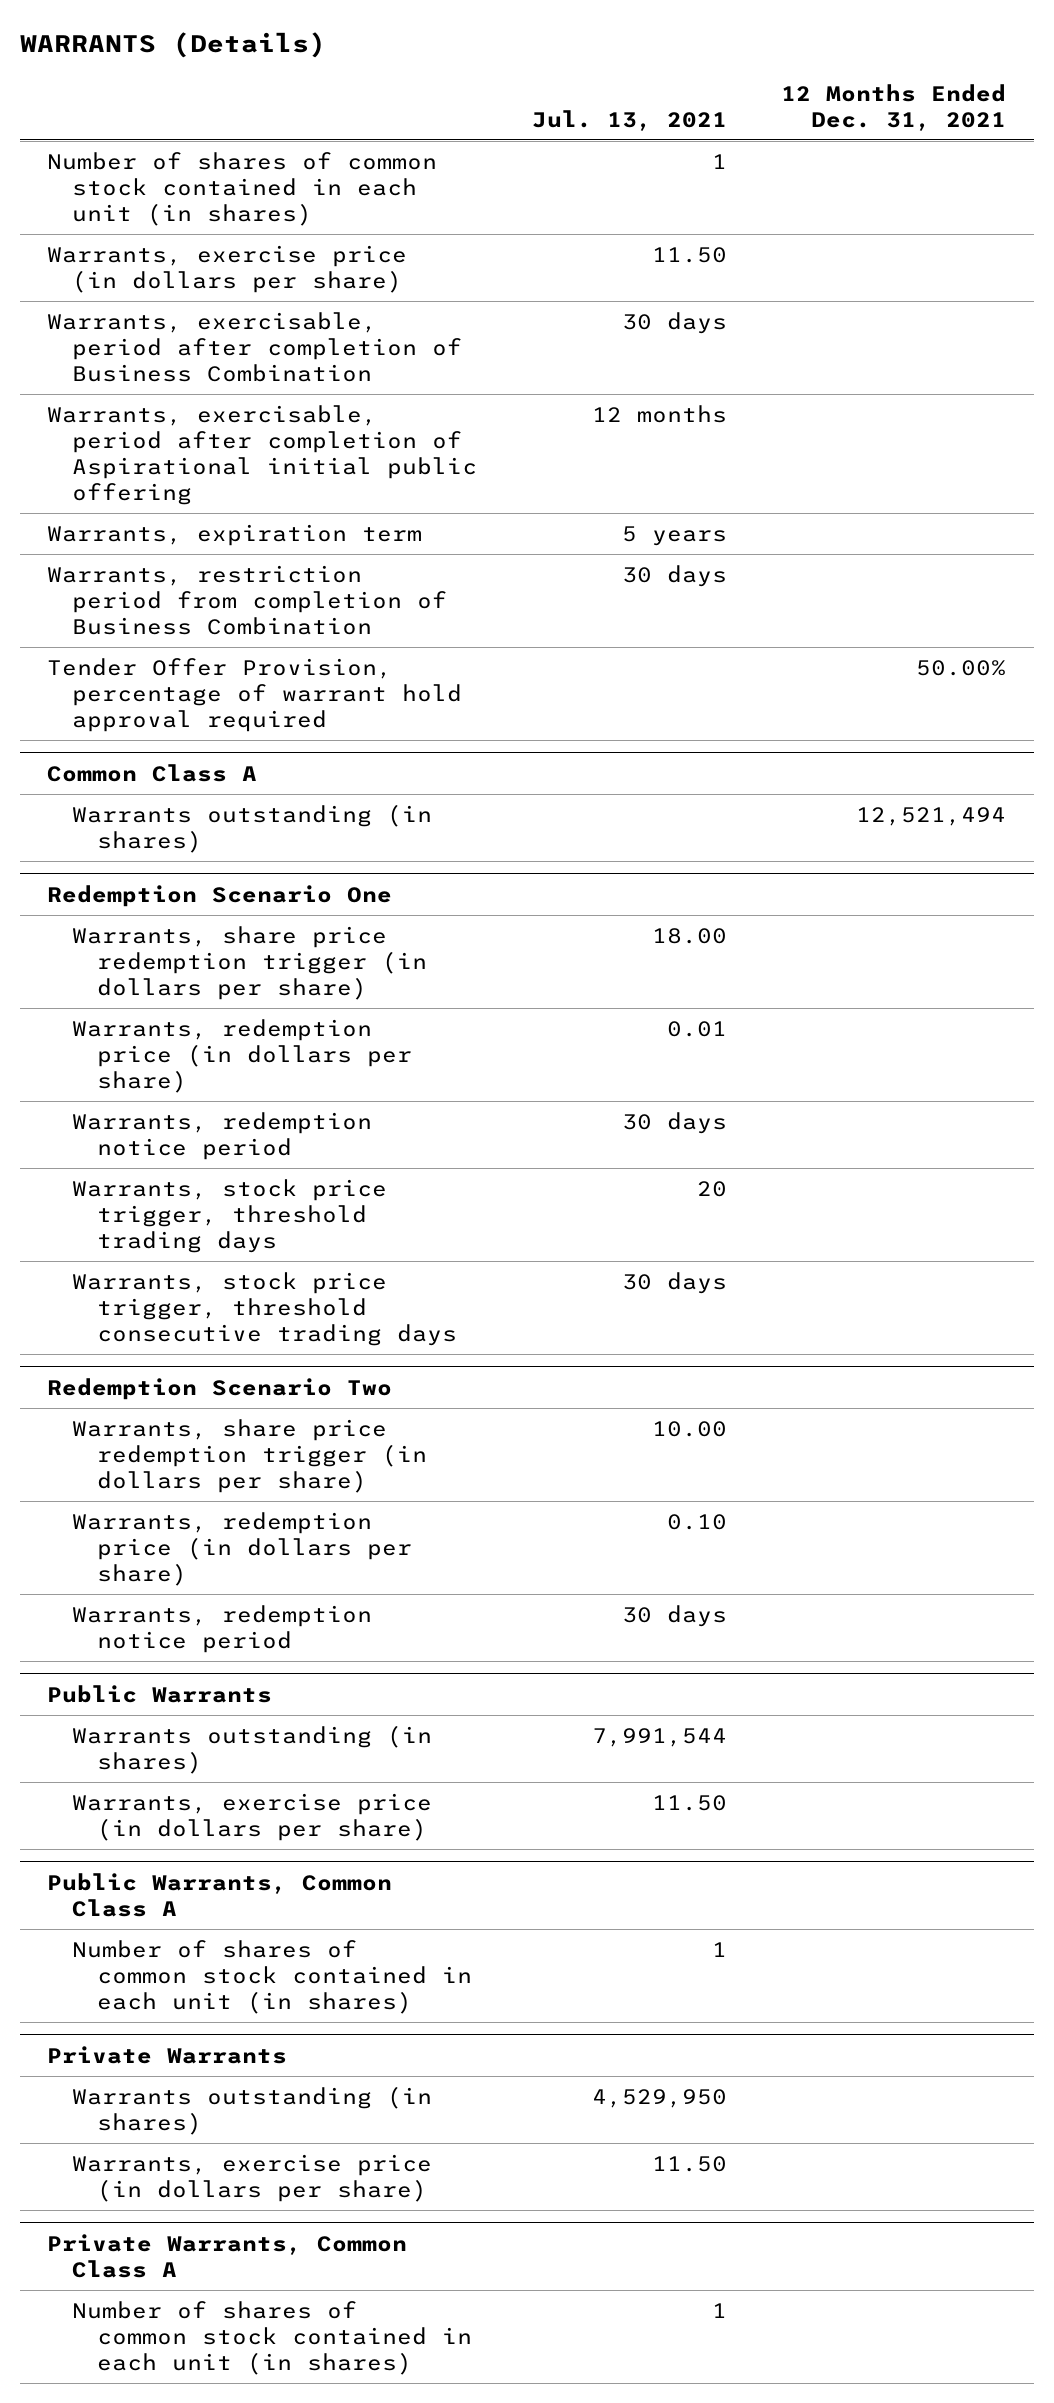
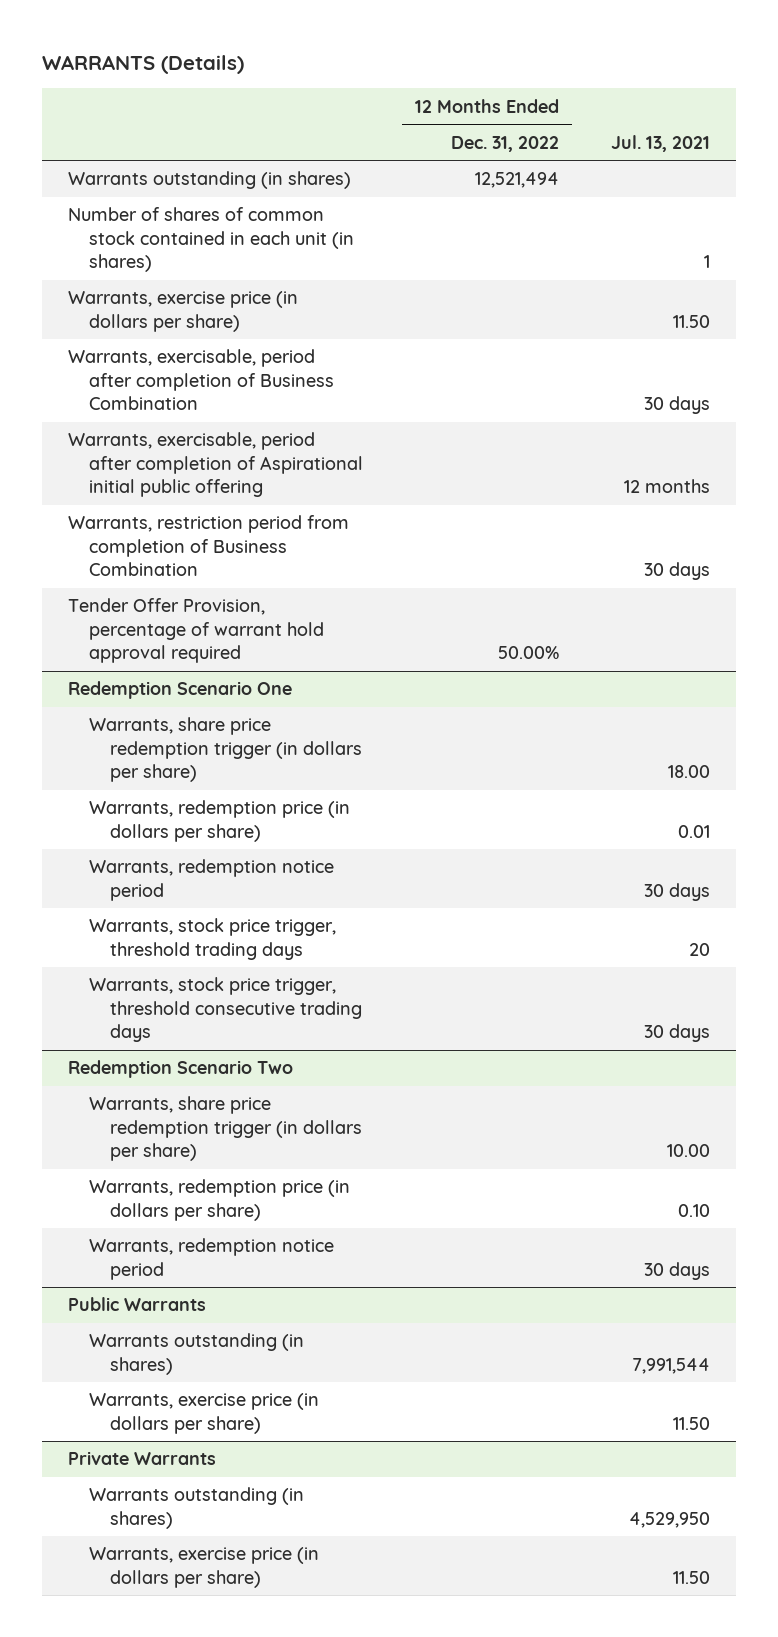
- | Jul. 13, 2021 | 12 Months Ended Dec. 31, 2021
+ | 12 Months Ended Dec. 31, 2022 | Jul. 13, 2021
+ Warrants outstanding (in shares) | 12,521,494 |
- Warrants, expiration term | 5 years |
- Common Class A
- Warrants outstanding (in shares) | | 12,521,494
- Public Warrants, Common Class A
- Number of shares of common stock contained in each unit (in shares) | 1 |
- Private Warrants, Common Class A
- Number of shares of common stock contained in each unit (in shares) | 1 |

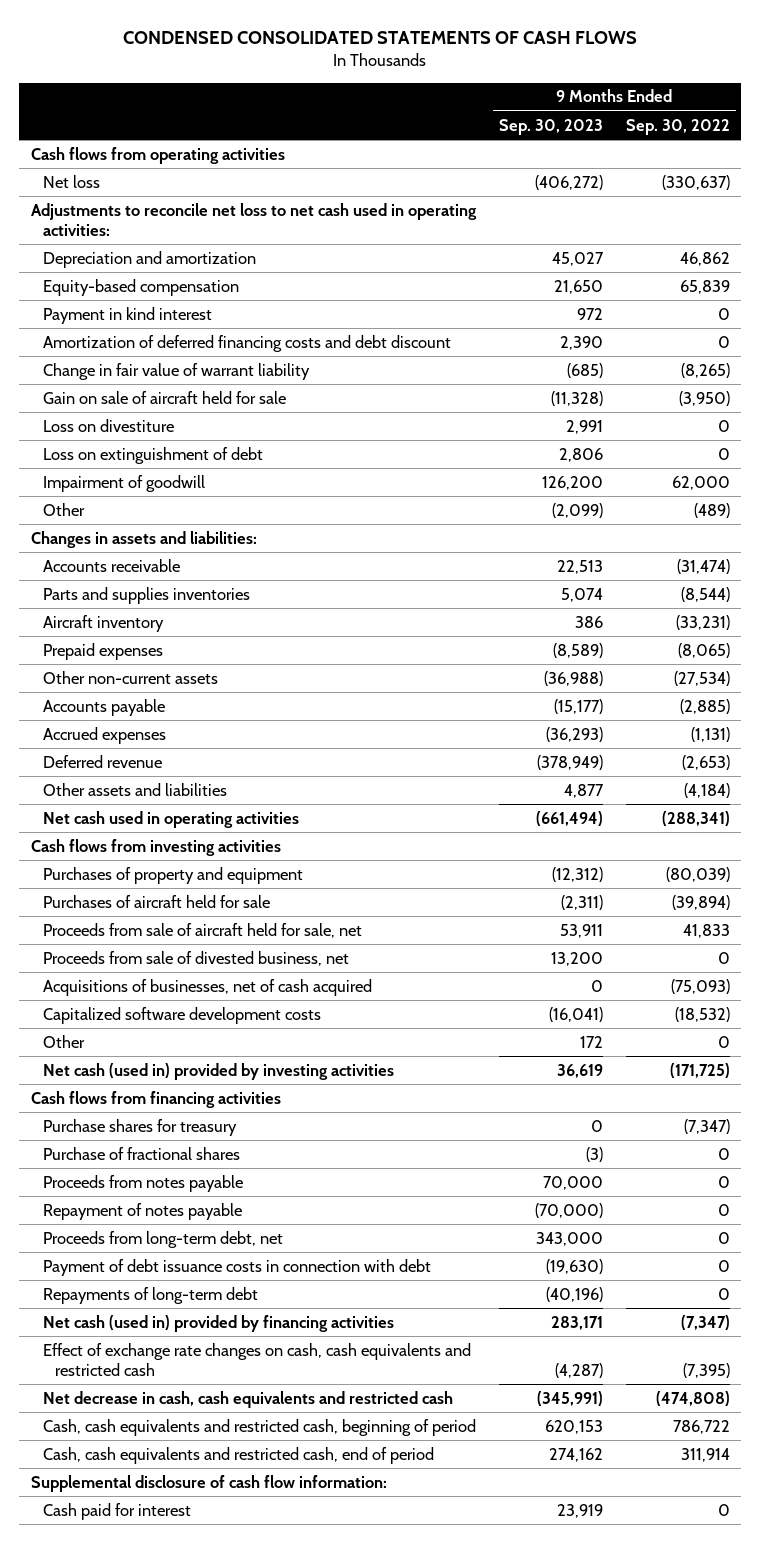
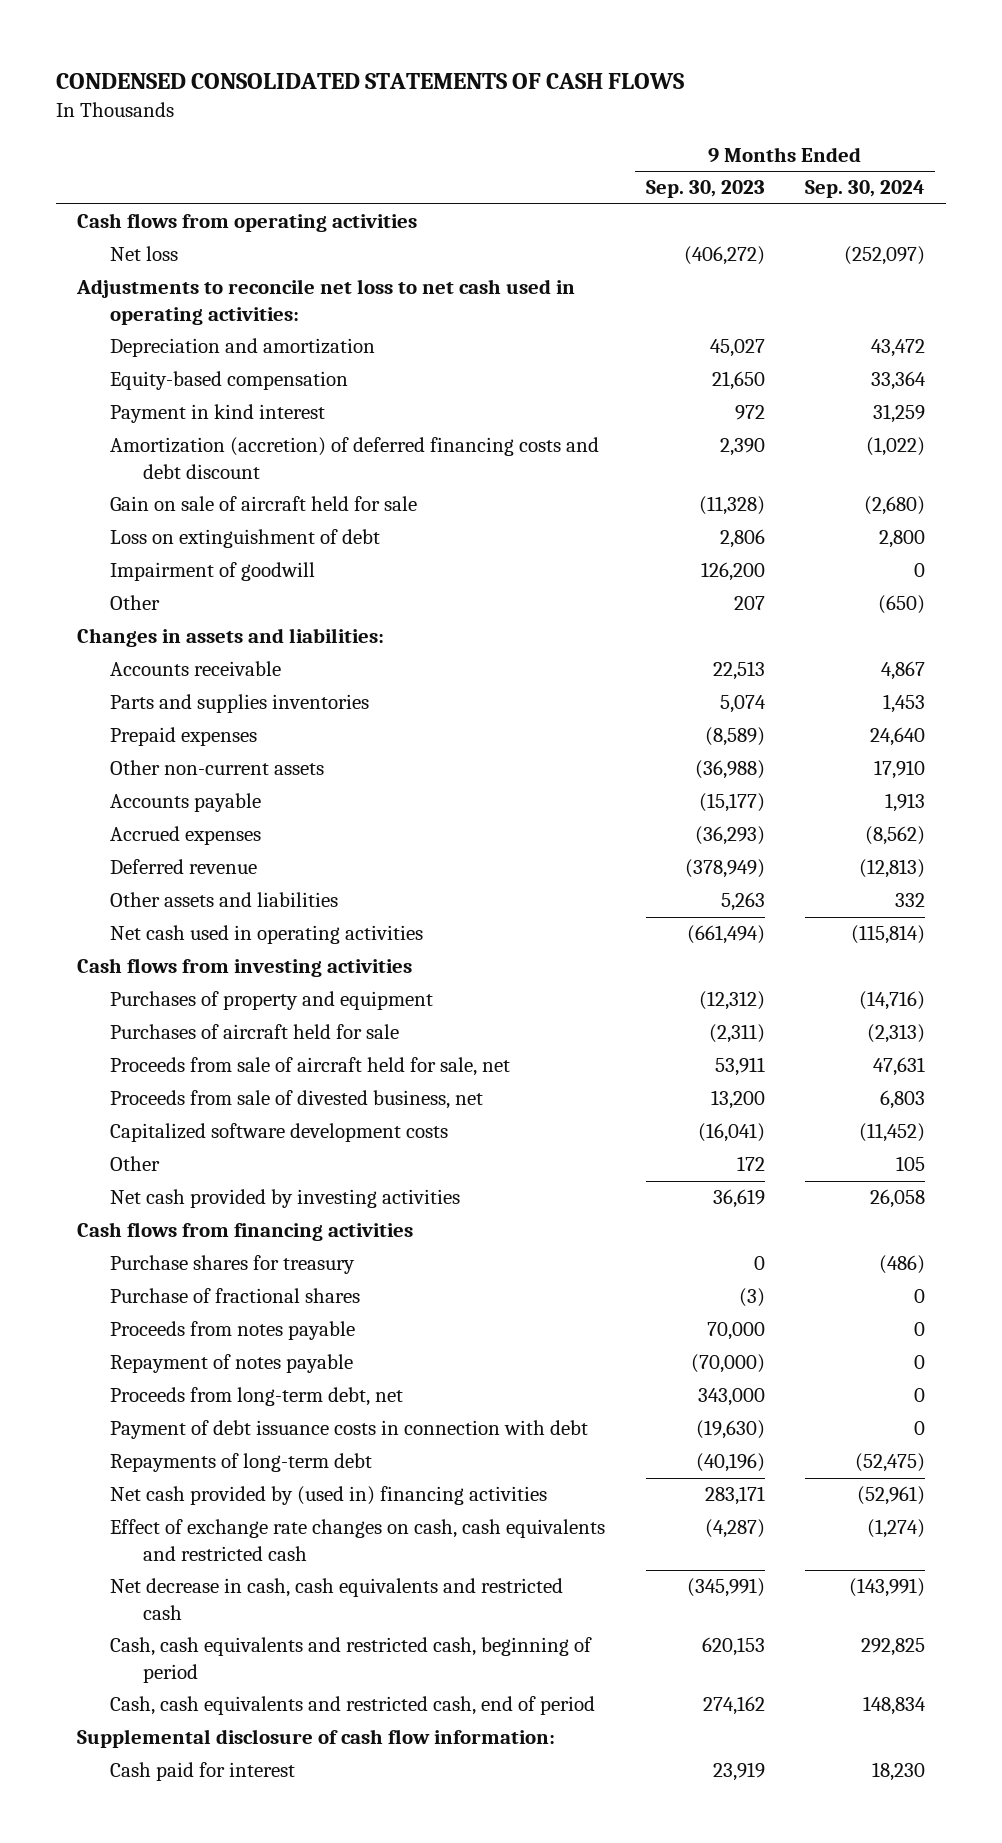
- | 9 Months Ended Sep. 30, 2023 | 9 Months Ended Sep. 30, 2022
+ | 9 Months Ended Sep. 30, 2023 | 9 Months Ended Sep. 30, 2024
- Amortization of deferred financing costs and debt discount | 2,390 | 0
- Change in fair value of warrant liability | (685) | (8,265)
+ Amortization (accretion) of deferred financing costs and debt discount | 2,390 | (1,022)
- Loss on divestiture | 2,991 | 0
- Other | (2,099) | (489)
+ Other | 207 | (650)
- Aircraft inventory | 386 | (33,231)
- Other assets and liabilities | 4,877 | (4,184)
+ Other assets and liabilities | 5,263 | 332
- Acquisitions of businesses, net of cash acquired | 0 | (75,093)
- Net cash (used in) provided by investing activities | 36,619 | (171,725)
+ Net cash provided by investing activities | 36,619 | 26,058
- Net cash (used in) provided by financing activities | 283,171 | (7,347)
+ Net cash provided by (used in) financing activities | 283,171 | (52,961)

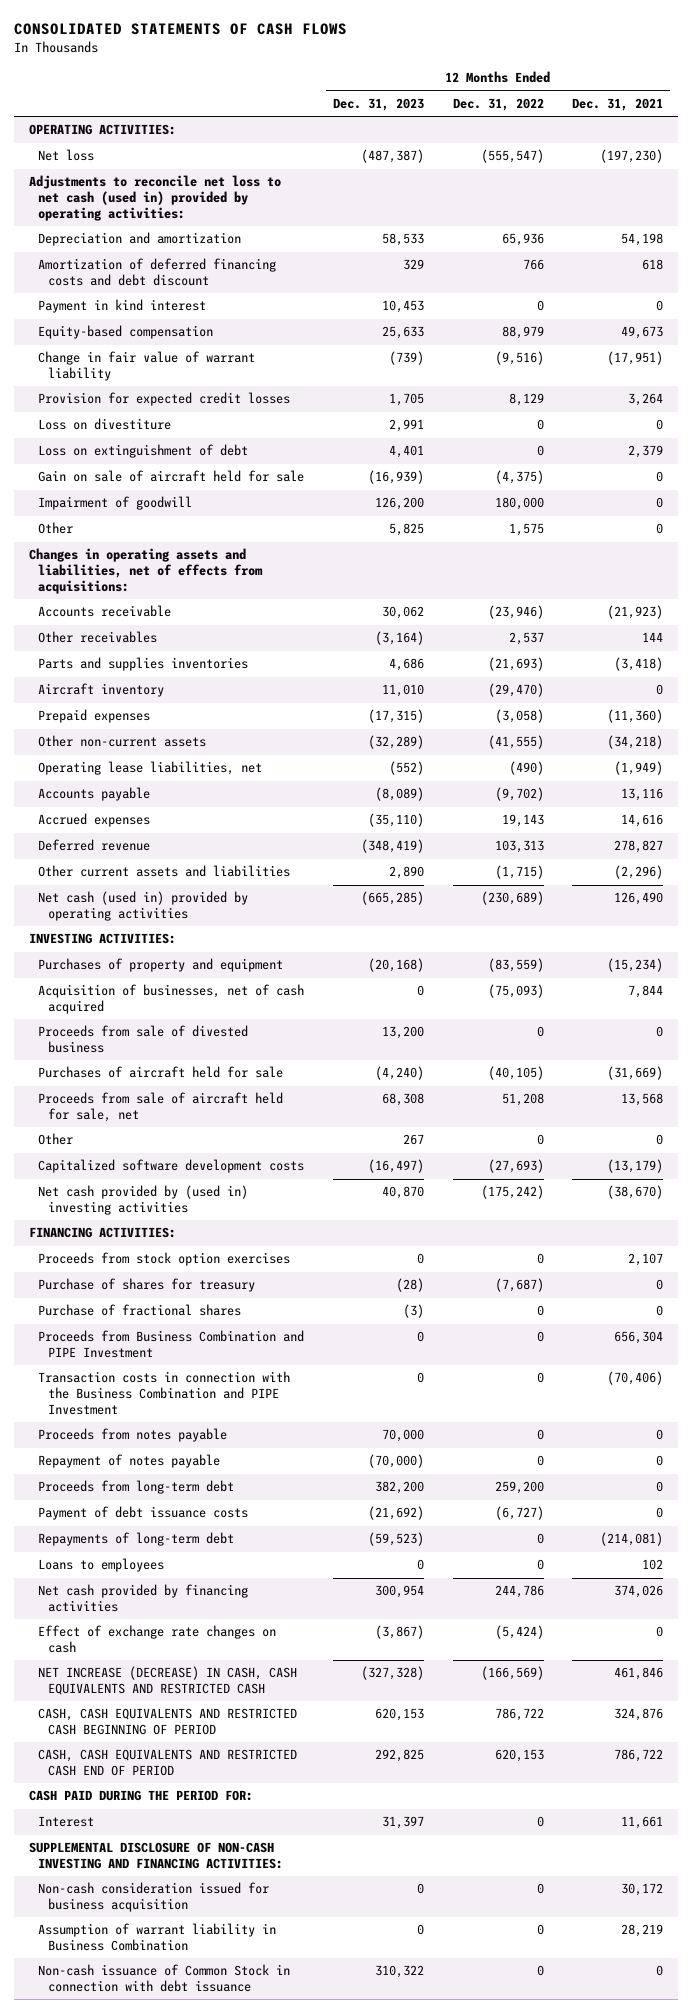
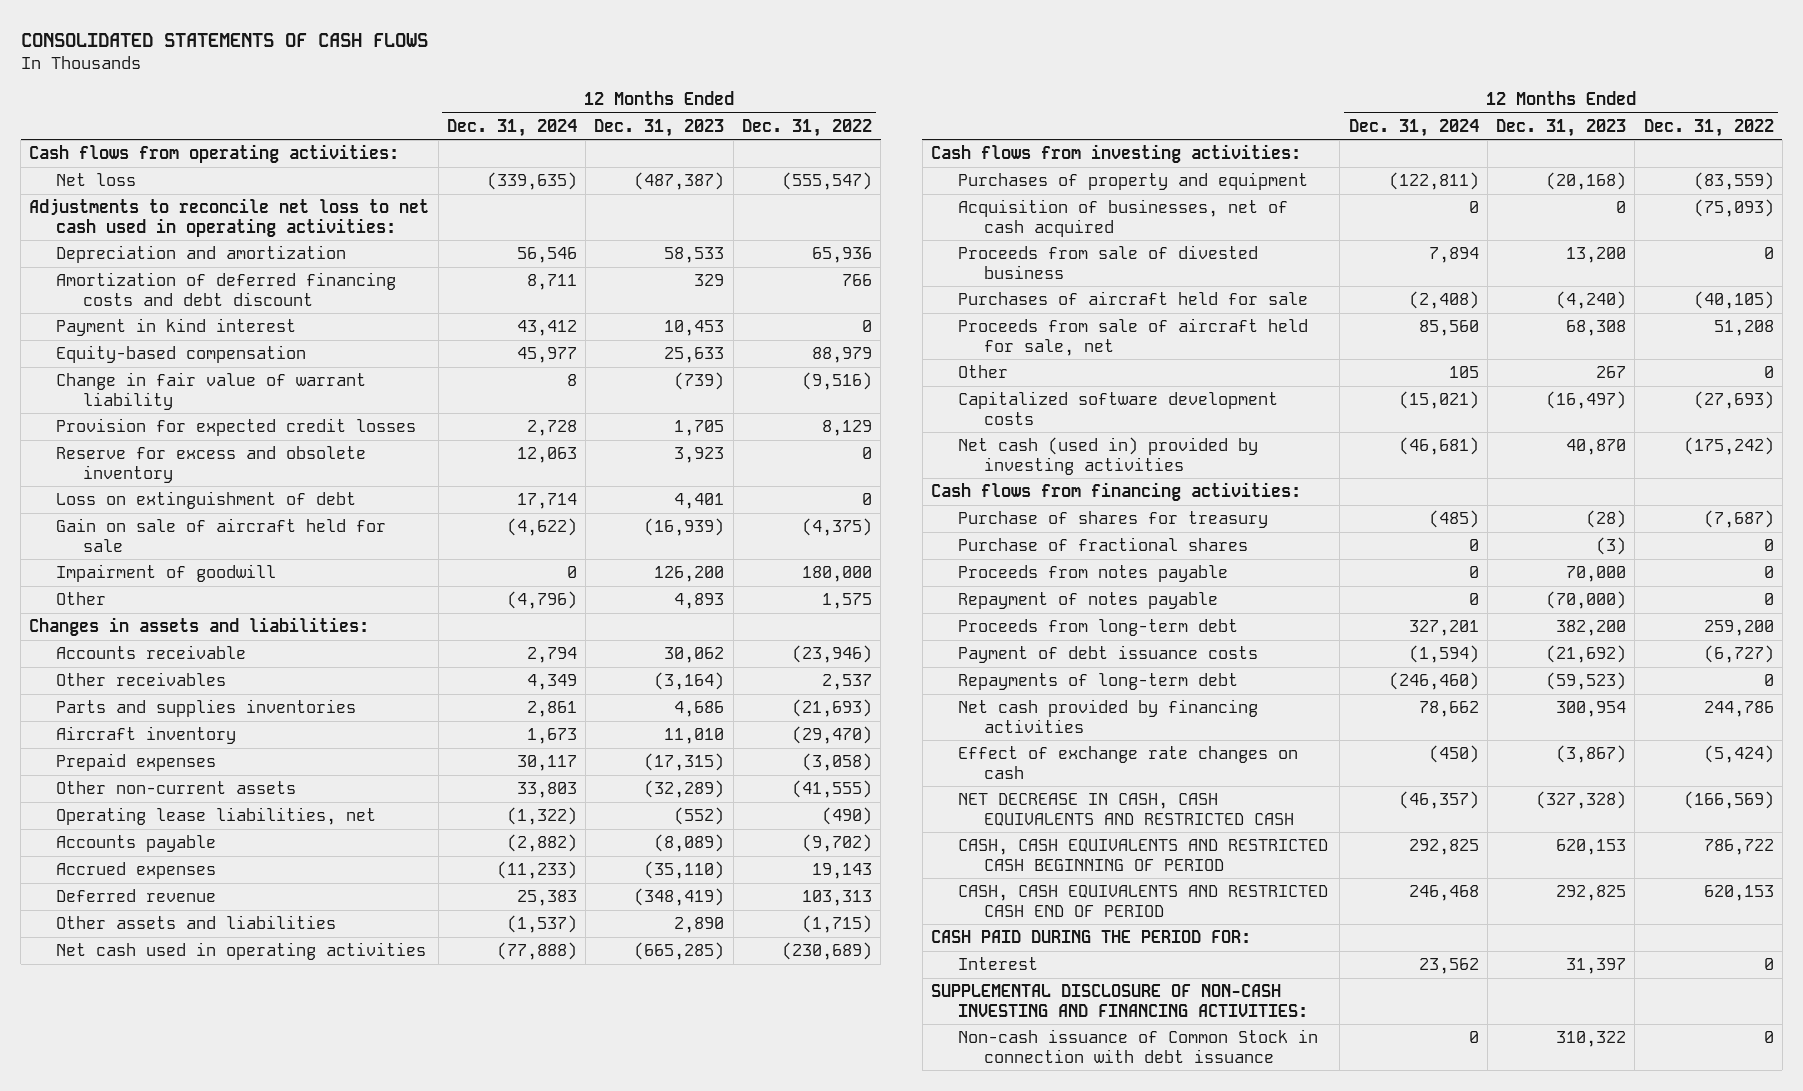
- | 12 Months Ended Dec. 31, 2023 | 12 Months Ended Dec. 31, 2022 | 12 Months Ended Dec. 31, 2021
+ | 12 Months Ended Dec. 31, 2024 | 12 Months Ended Dec. 31, 2023 | 12 Months Ended Dec. 31, 2022
- OPERATING ACTIVITIES:
+ Cash flows from operating activities:
- Adjustments to reconcile net loss to net cash (used in) provided by operating activities:
+ Adjustments to reconcile net loss to net cash used in operating activities:
- Loss on divestiture | 2,991 | 0 | 0
+ Reserve for excess and obsolete inventory | 12,063 | 3,923 | 0
- Other | 5,825 | 1,575 | 0
- Changes in operating assets and liabilities, net of effects from acquisitions:
+ Other | (4,796) | 4,893 | 1,575
+ Changes in assets and liabilities:
- Other current assets and liabilities | 2,890 | (1,715) | (2,296)
- Net cash (used in) provided by operating activities | (665,285) | (230,689) | 126,490
- INVESTING ACTIVITIES:
+ Other assets and liabilities | (1,537) | 2,890 | (1,715)
+ Net cash used in operating activities | (77,888) | (665,285) | (230,689)
+ Cash flows from investing activities:
- Net cash provided by (used in) investing activities | 40,870 | (175,242) | (38,670)
- FINANCING ACTIVITIES:
- Proceeds from stock option exercises | 0 | 0 | 2,107
+ Net cash (used in) provided by investing activities | (46,681) | 40,870 | (175,242)
+ Cash flows from financing activities:
- Proceeds from Business Combination and PIPE Investment | 0 | 0 | 656,304
- Transaction costs in connection with the Business Combination and PIPE Investment | 0 | 0 | (70,406)
- Loans to employees | 0 | 0 | 102
- NET INCREASE (DECREASE) IN CASH, CASH EQUIVALENTS AND RESTRICTED CASH | (327,328) | (166,569) | 461,846
+ NET DECREASE IN CASH, CASH EQUIVALENTS AND RESTRICTED CASH | (46,357) | (327,328) | (166,569)
- Non-cash consideration issued for business acquisition | 0 | 0 | 30,172
- Assumption of warrant liability in Business Combination | 0 | 0 | 28,219

